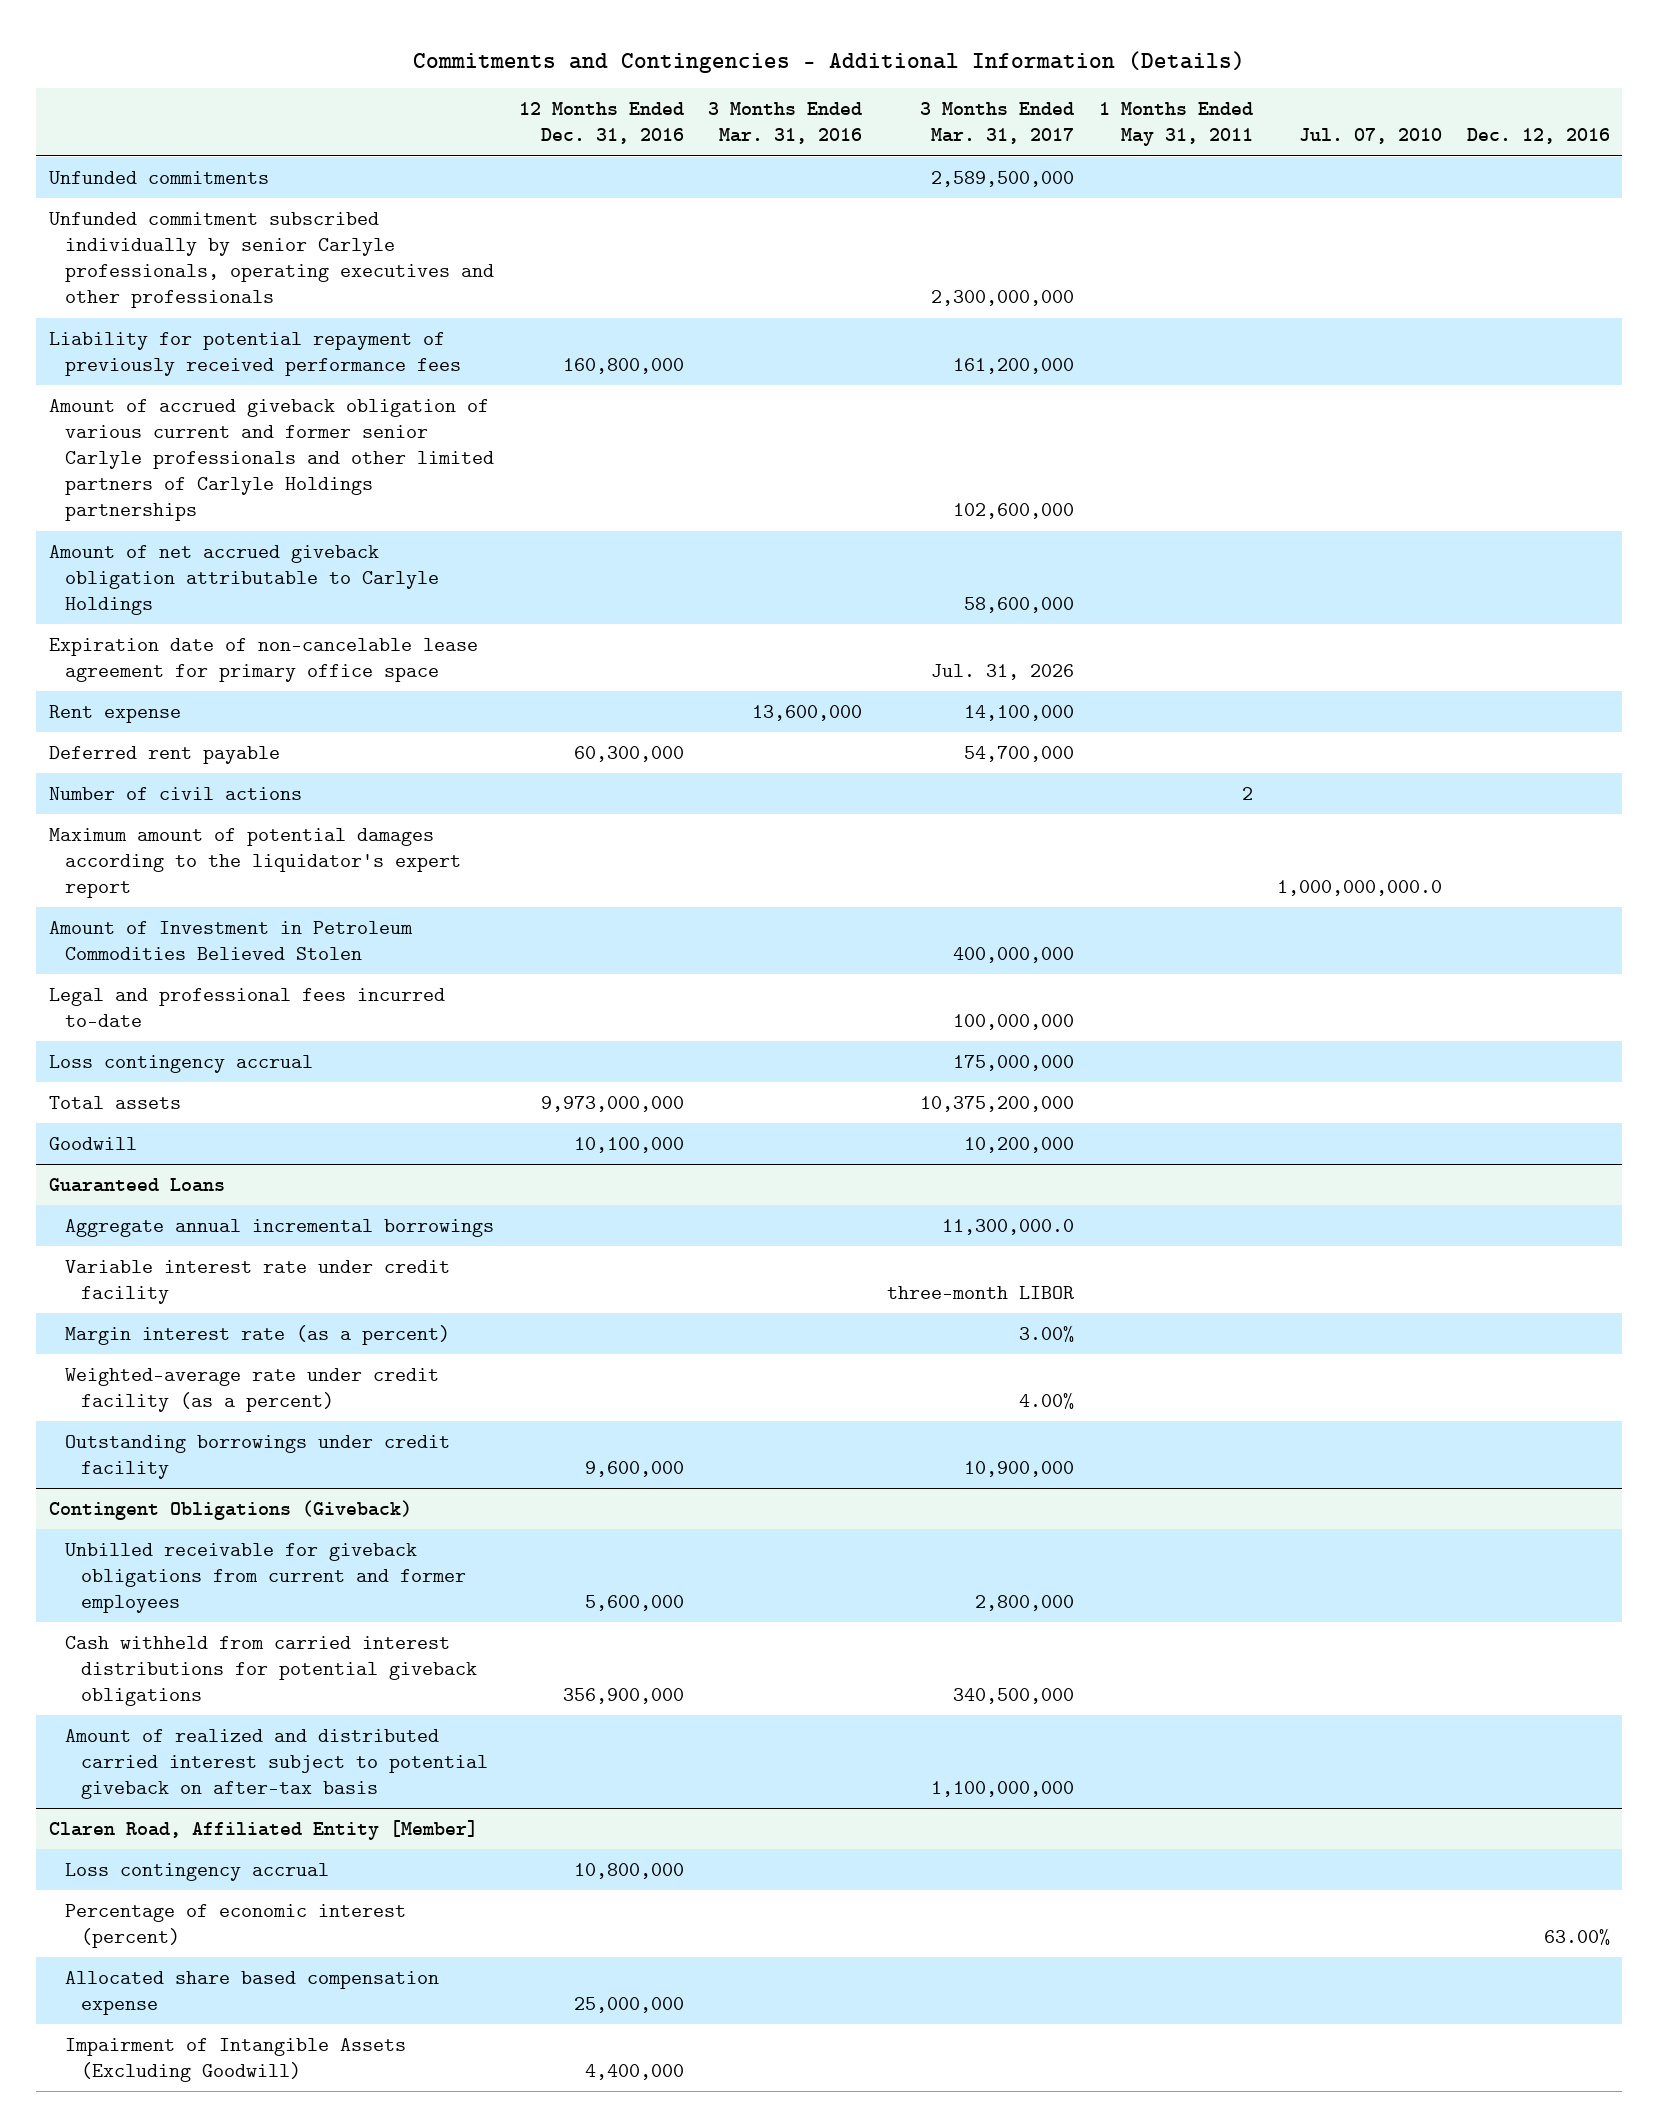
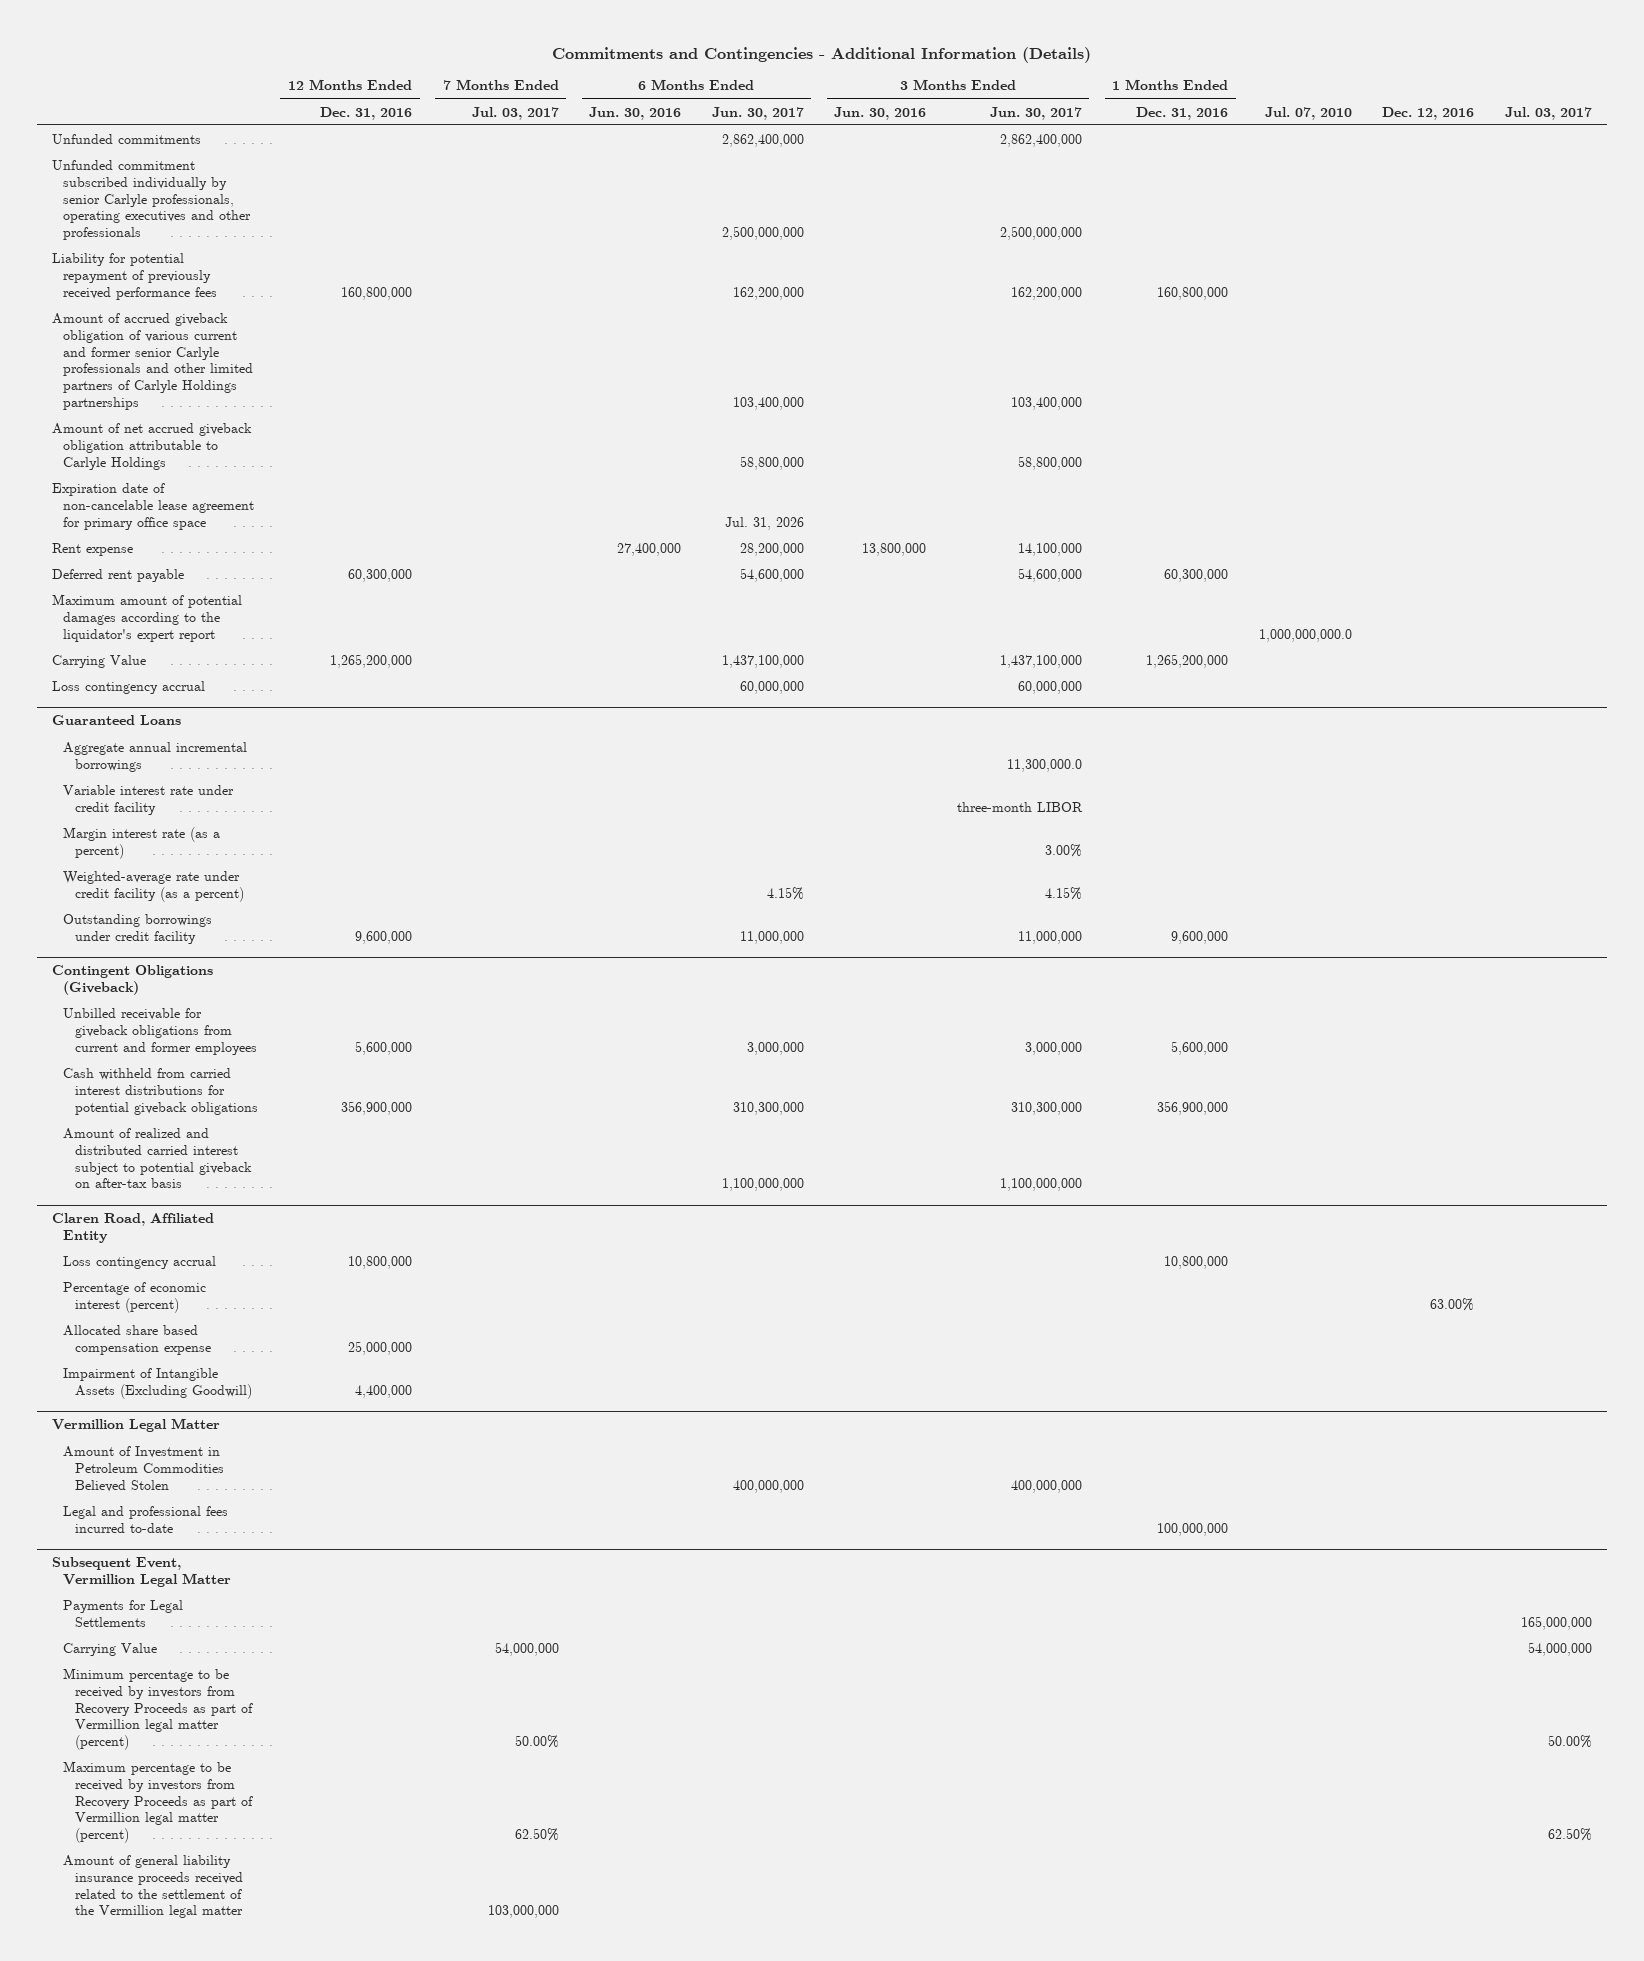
- | 12 Months Ended Dec. 31, 2016 | 3 Months Ended Mar. 31, 2016 | 3 Months Ended Mar. 31, 2017 | 1 Months Ended May 31, 2011 | Jul. 07, 2010 | Dec. 12, 2016
+ | 12 Months Ended Dec. 31, 2016 | 7 Months Ended Jul. 03, 2017 | 6 Months Ended Jun. 30, 2016 | 6 Months Ended Jun. 30, 2017 | 3 Months Ended Jun. 30, 2016 | 3 Months Ended Jun. 30, 2017 | 1 Months Ended Dec. 31, 2016 | Jul. 07, 2010 | Dec. 12, 2016 | Jul. 03, 2017
- Number of civil actions | | | | 2 | |
- Amount of Investment in Petroleum Commodities Believed Stolen | | | 400,000,000 | | |
- Legal and professional fees incurred to-date | | | 100,000,000 | | |
+ Carrying Value | 1,265,200,000 | | | 1,437,100,000 | | 1,437,100,000 | 1,265,200,000 | | |
- Total assets | 9,973,000,000 | | 10,375,200,000 | | |
- Goodwill | 10,100,000 | | 10,200,000 | | |
- Claren Road, Affiliated Entity [Member]
+ Claren Road, Affiliated Entity
+ Vermillion Legal Matter
+ Amount of Investment in Petroleum Commodities Believed Stolen | | | | 400,000,000 | | 400,000,000 | | | |
+ Legal and professional fees incurred to-date | | | | | | | 100,000,000 | | |
+ Subsequent Event, Vermillion Legal Matter
+ Payments for Legal Settlements | | | | | | | | | | 165,000,000
+ Carrying Value | | 54,000,000 | | | | | | | | 54,000,000
+ Minimum percentage to be received by investors from Recovery Proceeds as part of Vermillion legal matter (percent) | | 50.00% | | | | | | | | 50.00%
+ Maximum percentage to be received by investors from Recovery Proceeds as part of Vermillion legal matter (percent) | | 62.50% | | | | | | | | 62.50%
+ Amount of general liability insurance proceeds received related to the settlement of the Vermillion legal matter | | 103,000,000 | | | | | | | |

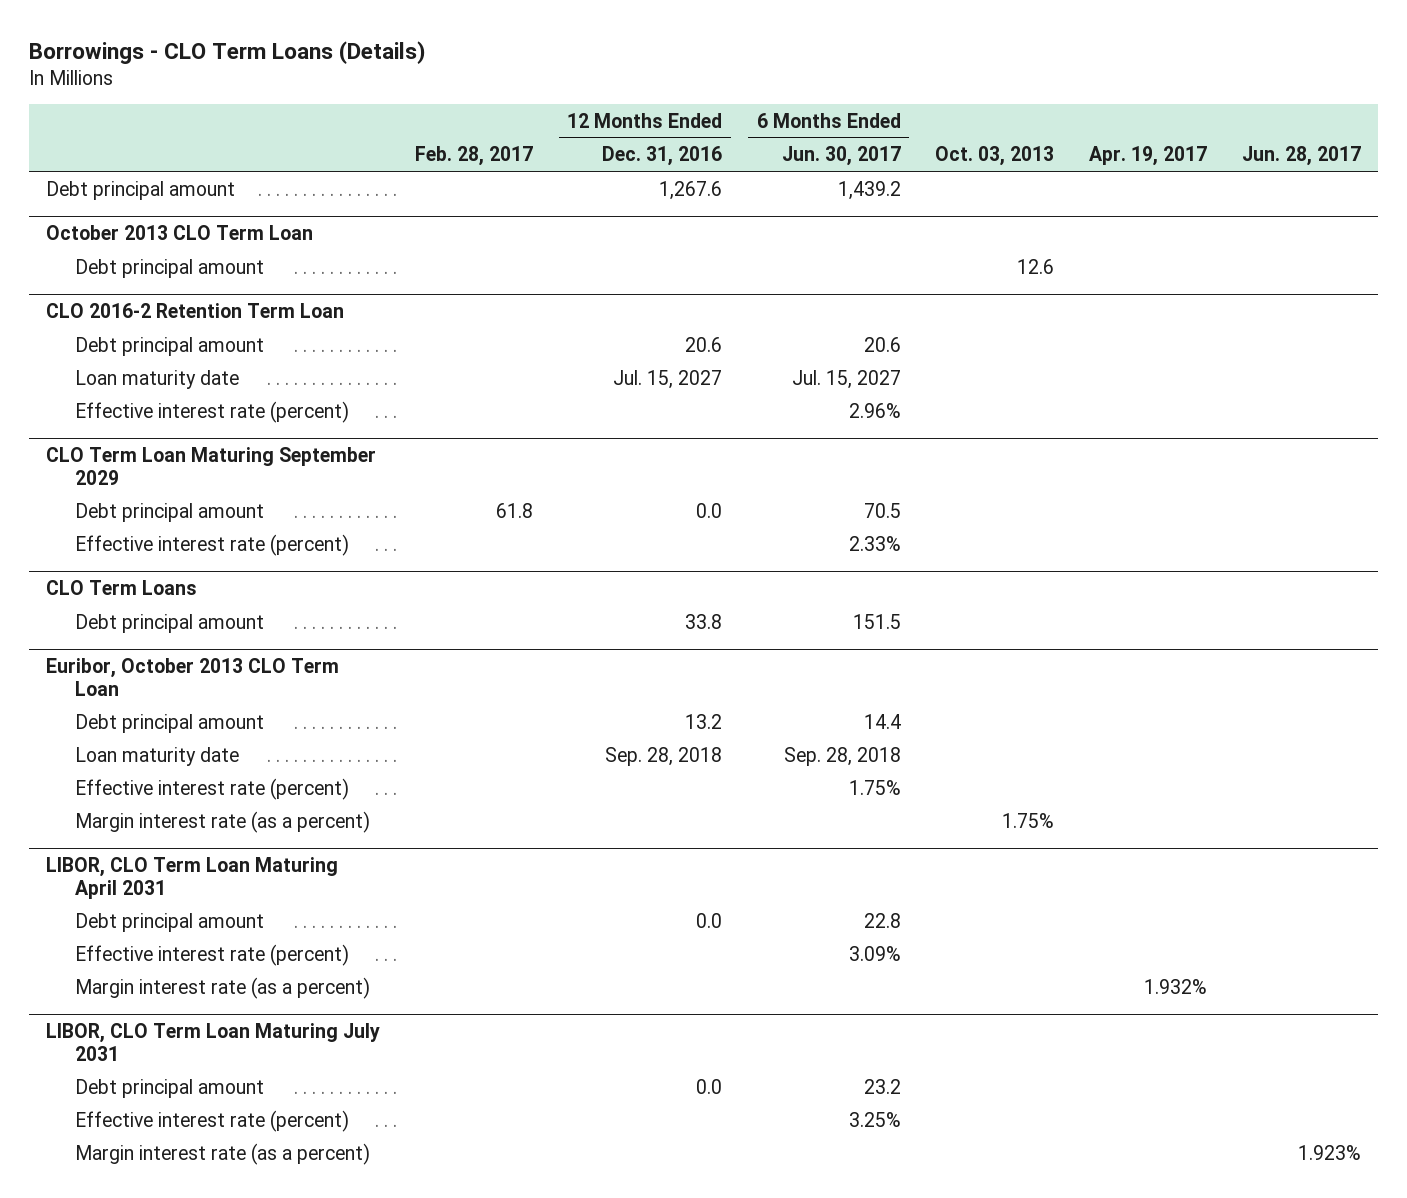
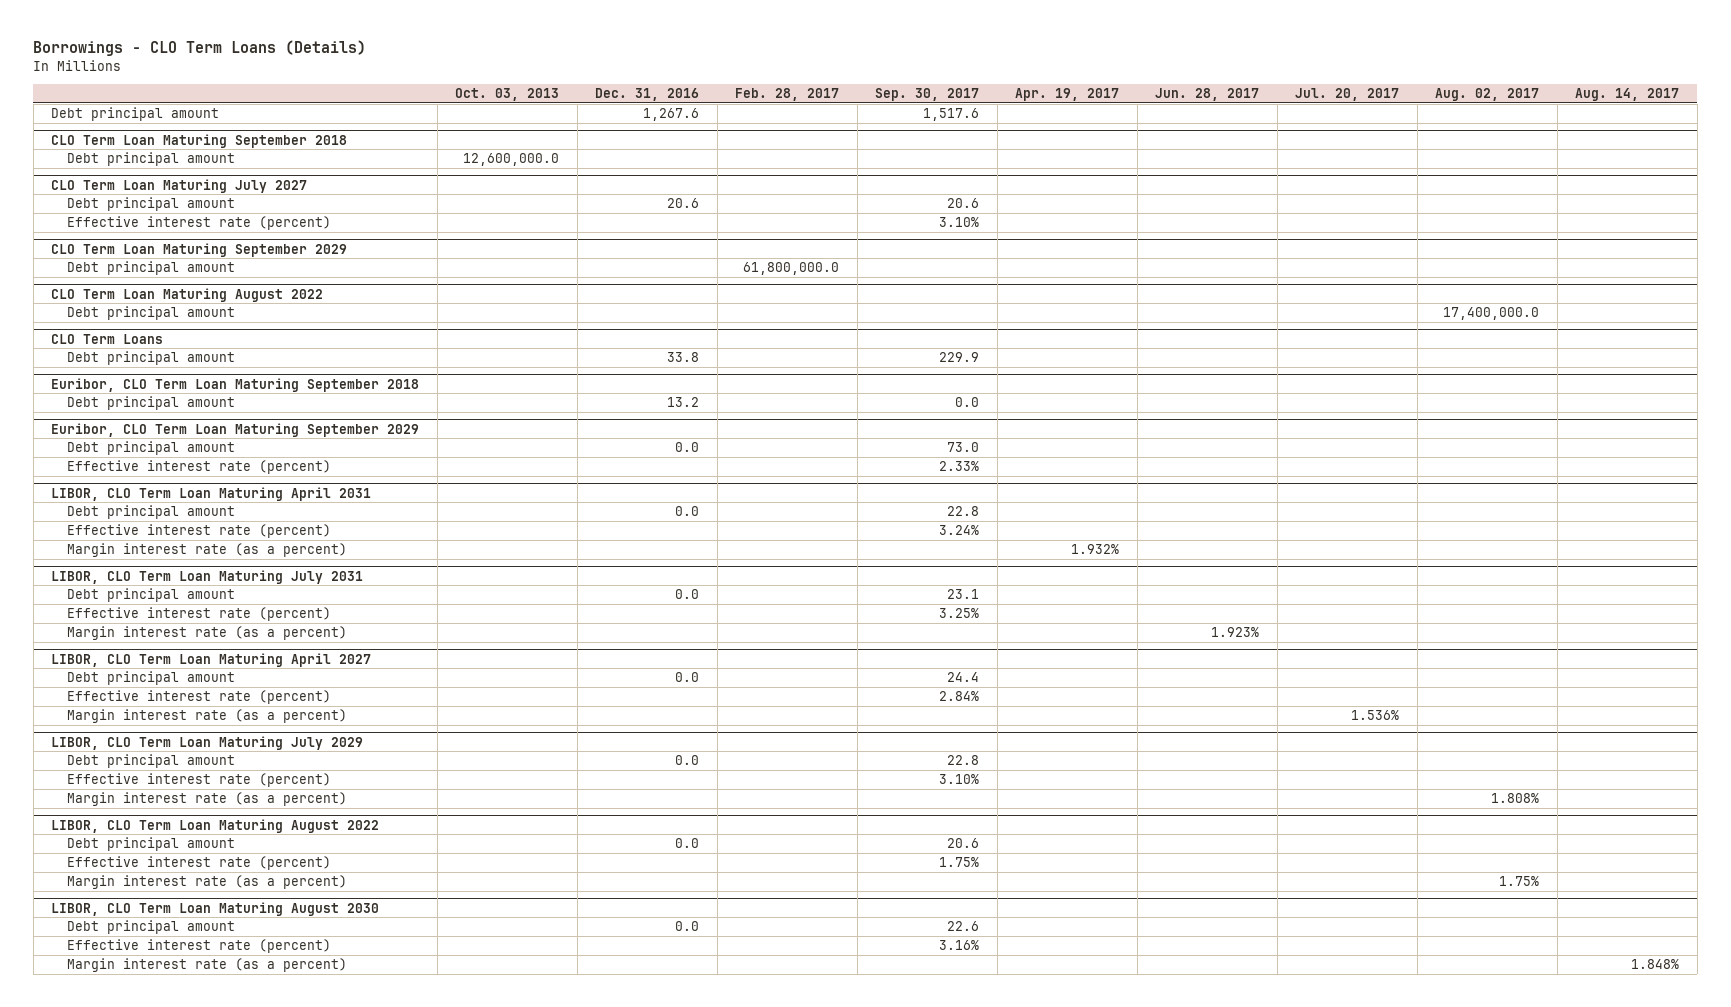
- | Feb. 28, 2017 | 12 Months Ended Dec. 31, 2016 | 6 Months Ended Jun. 30, 2017 | Oct. 03, 2013 | Apr. 19, 2017 | Jun. 28, 2017
+ | Oct. 03, 2013 | Dec. 31, 2016 | Feb. 28, 2017 | Sep. 30, 2017 | Apr. 19, 2017 | Jun. 28, 2017 | Jul. 20, 2017 | Aug. 02, 2017 | Aug. 14, 2017
- October 2013 CLO Term Loan
- Debt principal amount | | | | 12.6 | |
- CLO 2016-2 Retention Term Loan
+ CLO Term Loan Maturing September 2018
+ Debt principal amount | 12,600,000.0 | | | | | | | |
+ CLO Term Loan Maturing July 2027
- Loan maturity date | | Jul. 15, 2027 | Jul. 15, 2027 | | |
@ CLO Term Loan Maturing September 2029
- Debt principal amount | 61.8 | 0.0 | 70.5 | | |
- Effective interest rate (percent) | | | 2.33% | | |
+ Debt principal amount | | | 61,800,000.0 | | | | | |
+ CLO Term Loan Maturing August 2022
+ Debt principal amount | | | | | | | | 17,400,000.0 |
- Euribor, October 2013 CLO Term Loan
- Debt principal amount | | 13.2 | 14.4 | | |
- Loan maturity date | | Sep. 28, 2018 | Sep. 28, 2018 | | |
- Effective interest rate (percent) | | | 1.75% | | |
- Margin interest rate (as a percent) | | | | 1.75% | |
+ Euribor, CLO Term Loan Maturing September 2018
+ Debt principal amount | | 13.2 | | 0.0 | | | | |
+ Euribor, CLO Term Loan Maturing September 2029
+ Debt principal amount | | 0.0 | | 73.0 | | | | |
+ Effective interest rate (percent) | | | | 2.33% | | | | |
+ LIBOR, CLO Term Loan Maturing April 2027
+ Debt principal amount | | 0.0 | | 24.4 | | | | |
+ Effective interest rate (percent) | | | | 2.84% | | | | |
+ Margin interest rate (as a percent) | | | | | | | 1.536% | |
+ LIBOR, CLO Term Loan Maturing July 2029
+ Debt principal amount | | 0.0 | | 22.8 | | | | |
+ Effective interest rate (percent) | | | | 3.10% | | | | |
+ Margin interest rate (as a percent) | | | | | | | | 1.808% |
+ LIBOR, CLO Term Loan Maturing August 2022
+ Debt principal amount | | 0.0 | | 20.6 | | | | |
+ Effective interest rate (percent) | | | | 1.75% | | | | |
+ Margin interest rate (as a percent) | | | | | | | | 1.75% |
+ LIBOR, CLO Term Loan Maturing August 2030
+ Debt principal amount | | 0.0 | | 22.6 | | | | |
+ Effective interest rate (percent) | | | | 3.16% | | | | |
+ Margin interest rate (as a percent) | | | | | | | | | 1.848%

